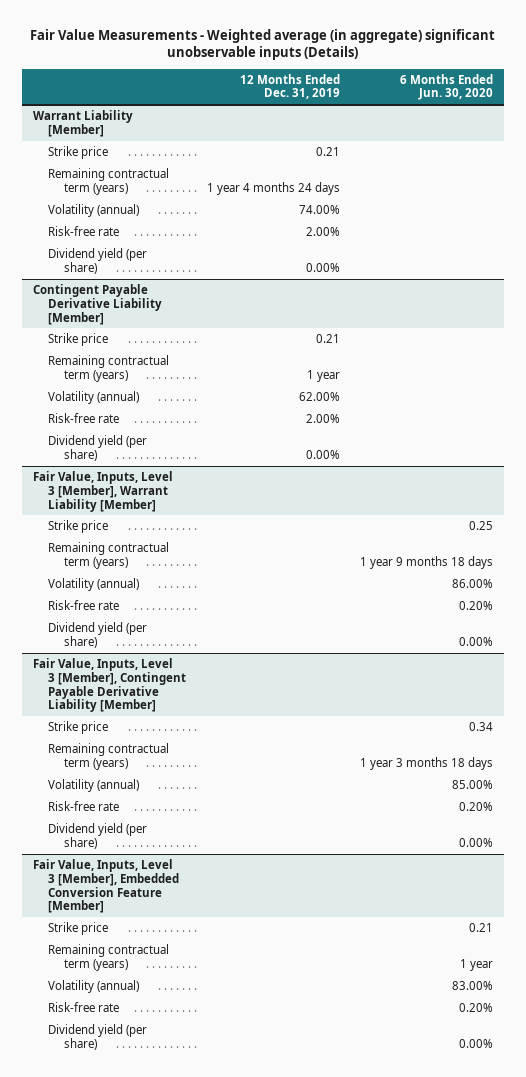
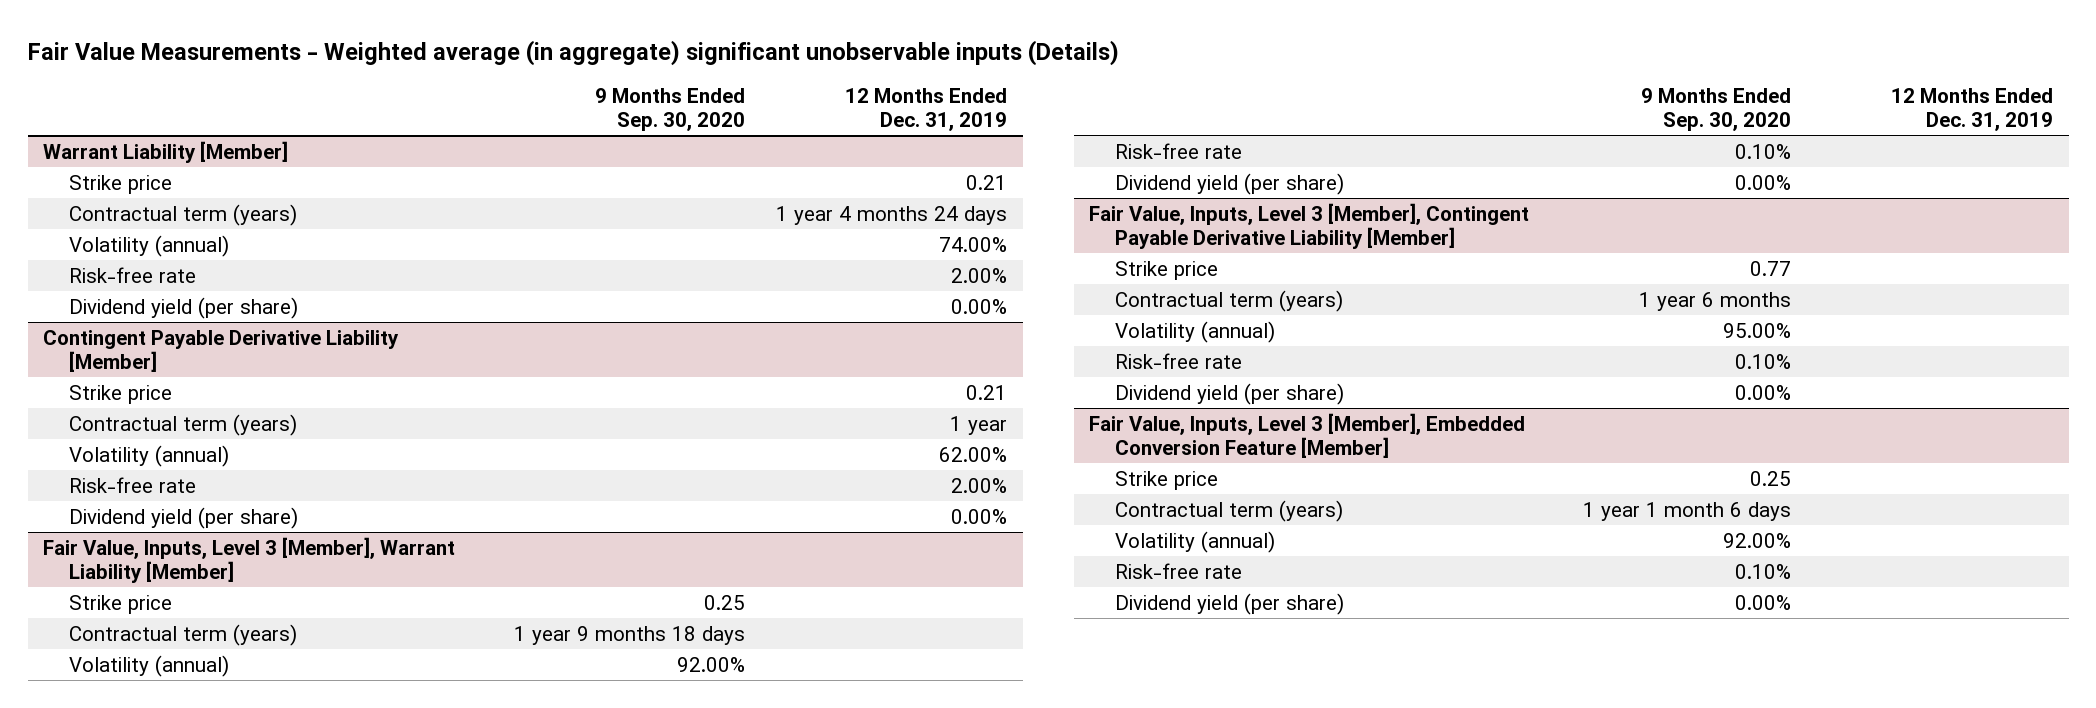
- | 12 Months Ended Dec. 31, 2019 | 6 Months Ended Jun. 30, 2020
+ | 9 Months Ended Sep. 30, 2020 | 12 Months Ended Dec. 31, 2019
@ Warrant Liability [Member]
- Remaining contractual term (years) | 1 year 4 months 24 days |
+ Contractual term (years) | | 1 year 4 months 24 days
@ Contingent Payable Derivative Liability [Member]
- Remaining contractual term (years) | 1 year |
+ Contractual term (years) | | 1 year
@ Fair Value, Inputs, Level 3 [Member], Warrant Liability [Member]
- Remaining contractual term (years) | | 1 year 9 months 18 days
+ Contractual term (years) | 1 year 9 months 18 days |
@ Fair Value, Inputs, Level 3 [Member], Contingent Payable Derivative Liability [Member]
- Remaining contractual term (years) | | 1 year 3 months 18 days
+ Contractual term (years) | 1 year 6 months |
@ Fair Value, Inputs, Level 3 [Member], Embedded Conversion Feature [Member]
- Remaining contractual term (years) | | 1 year
+ Contractual term (years) | 1 year 1 month 6 days |

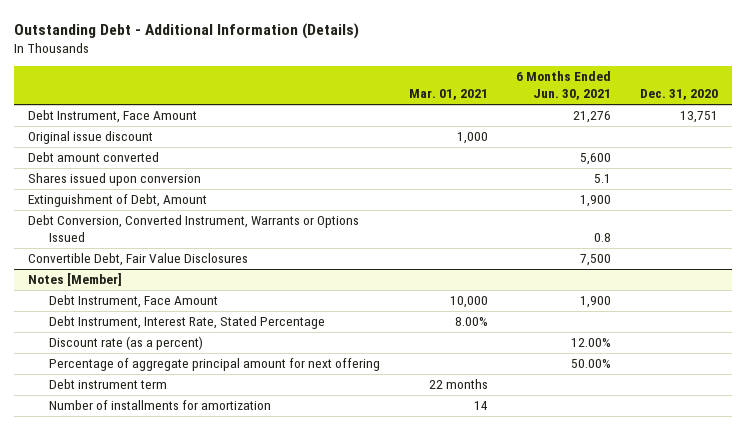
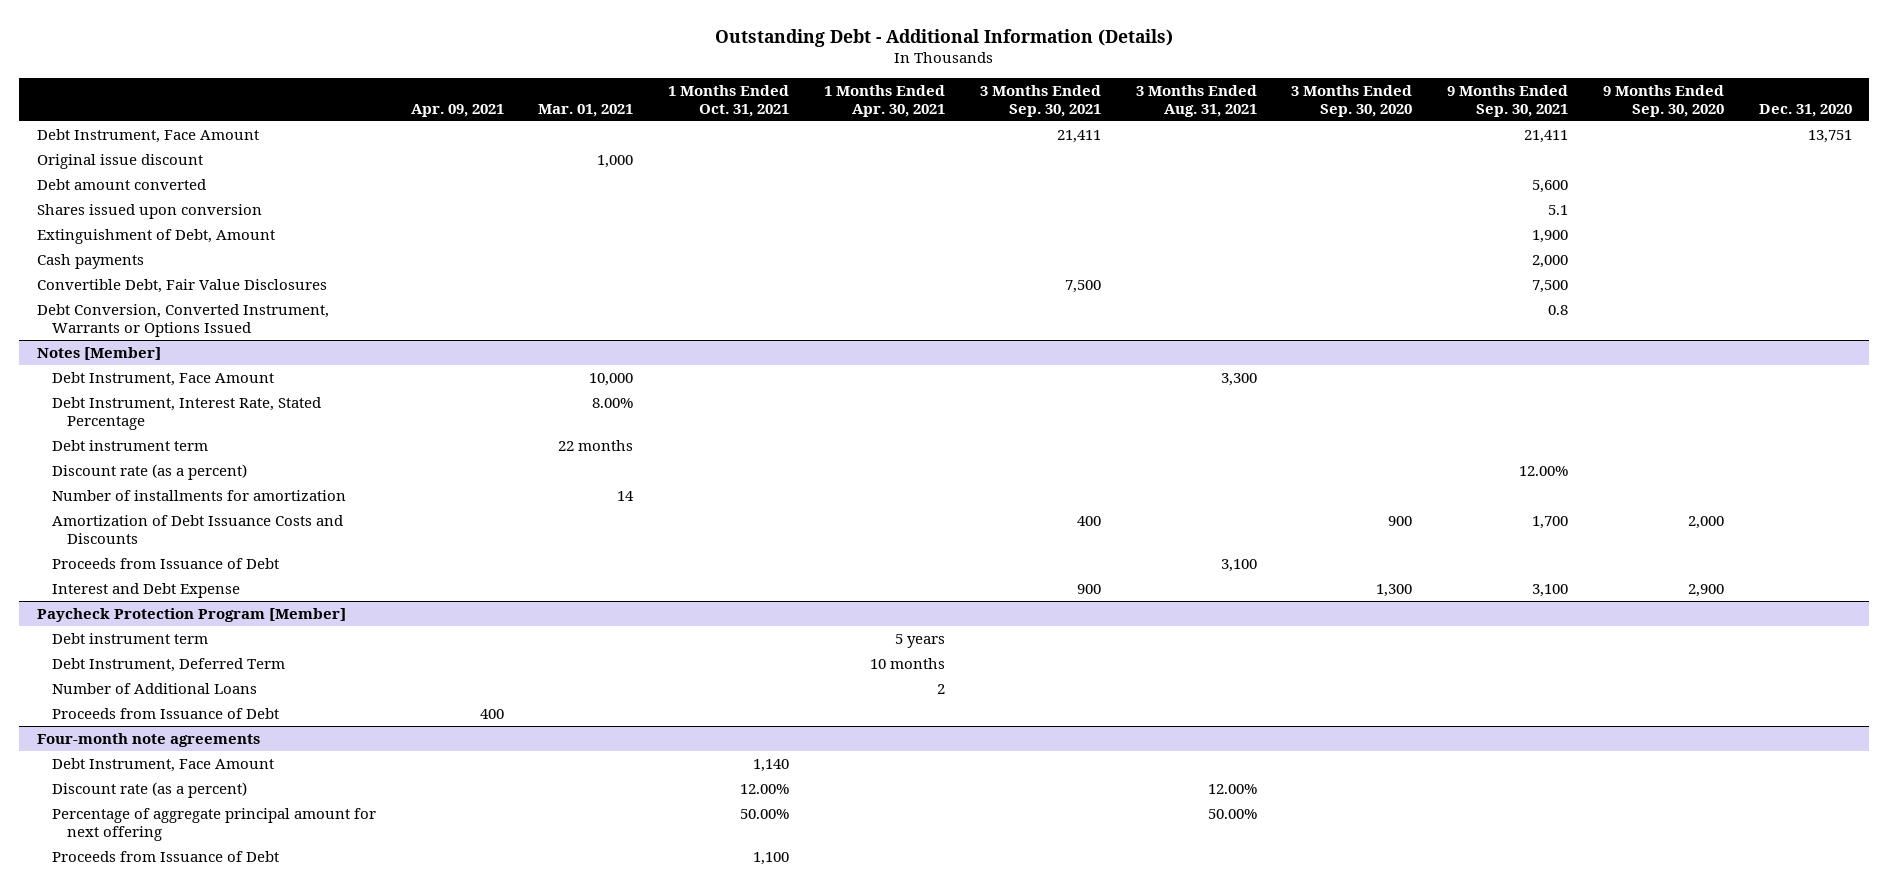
- | Mar. 01, 2021 | 6 Months Ended Jun. 30, 2021 | Dec. 31, 2020
+ | Apr. 09, 2021 | Mar. 01, 2021 | 1 Months Ended Oct. 31, 2021 | 1 Months Ended Apr. 30, 2021 | 3 Months Ended Sep. 30, 2021 | 3 Months Ended Aug. 31, 2021 | 3 Months Ended Sep. 30, 2020 | 9 Months Ended Sep. 30, 2021 | 9 Months Ended Sep. 30, 2020 | Dec. 31, 2020
+ Cash payments | | | | | | | | 2,000 | |
moved down: Debt Conversion, Converted Instrument, Warrants or Options Issued | | | | | | | | 0.8 | |
@ Notes [Member]
- Percentage of aggregate principal amount for next offering | | 50.00% |
moved down: Discount rate (as a percent) | | | | | | | | 12.00% | |
+ Amortization of Debt Issuance Costs and Discounts | | | | | 400 | | 900 | 1,700 | 2,000 |
+ Proceeds from Issuance of Debt | | | | | | 3,100 | | | |
+ Interest and Debt Expense | | | | | 900 | | 1,300 | 3,100 | 2,900 |
+ Paycheck Protection Program [Member]
+ Debt instrument term | | | | 5 years | | | | | |
+ Debt Instrument, Deferred Term | | | | 10 months | | | | | |
+ Number of Additional Loans | | | | 2 | | | | | |
+ Proceeds from Issuance of Debt | 400 | | | | | | | | |
+ Four-month note agreements
+ Debt Instrument, Face Amount | | | 1,140 | | | | | | |
+ Discount rate (as a percent) | | | 12.00% | | | 12.00% | | | |
+ Percentage of aggregate principal amount for next offering | | | 50.00% | | | 50.00% | | | |
+ Proceeds from Issuance of Debt | | | 1,100 | | | | | | |

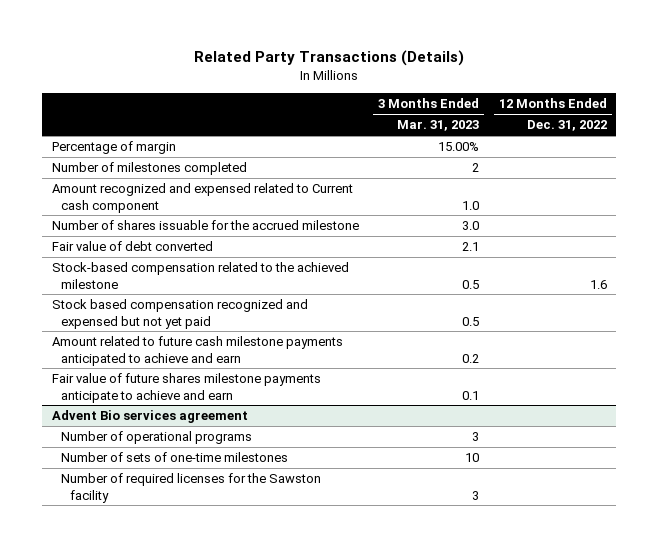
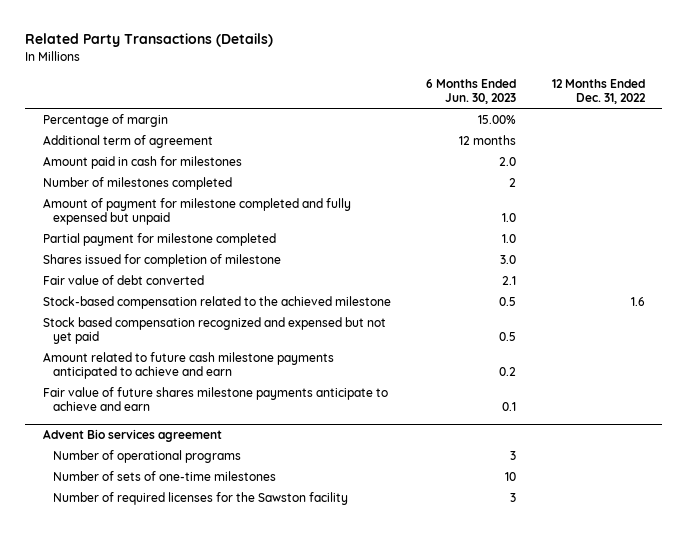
- | 3 Months Ended Mar. 31, 2023 | 12 Months Ended Dec. 31, 2022
+ | 6 Months Ended Jun. 30, 2023 | 12 Months Ended Dec. 31, 2022
+ Additional term of agreement | 12 months |
+ Amount paid in cash for milestones | 2.0 |
- Amount recognized and expensed related to Current cash component | 1.0 |
- Number of shares issuable for the accrued milestone | 3.0 |
+ Amount of payment for milestone completed and fully expensed but unpaid | 1.0 |
+ Partial payment for milestone completed | 1.0 |
+ Shares issued for completion of milestone | 3.0 |

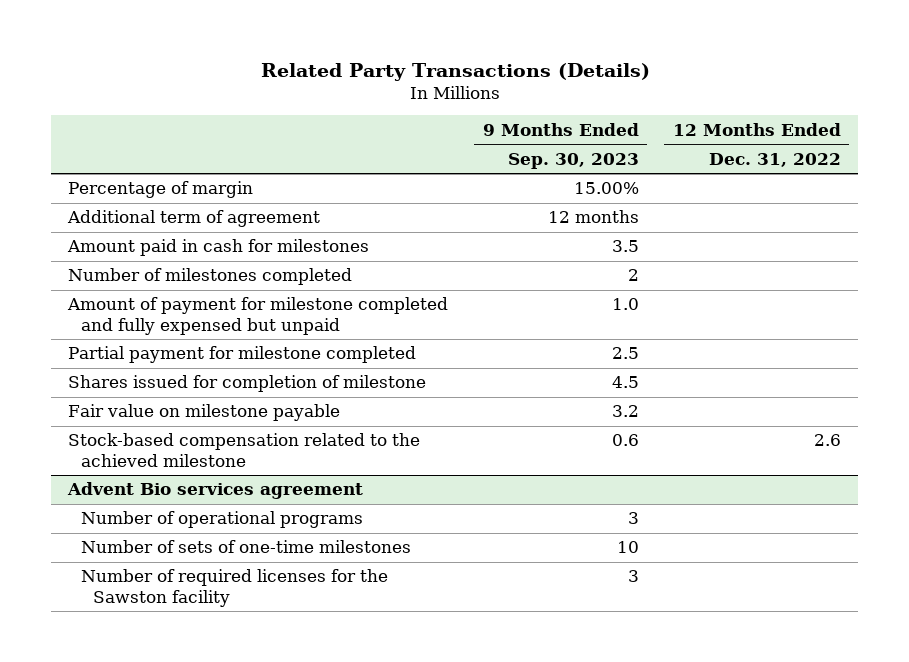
- | 6 Months Ended Jun. 30, 2023 | 12 Months Ended Dec. 31, 2022
+ | 9 Months Ended Sep. 30, 2023 | 12 Months Ended Dec. 31, 2022
- Fair value of debt converted | 2.1 |
- Stock-based compensation related to the achieved milestone | 0.5 | 1.6
- Stock based compensation recognized and expensed but not yet paid | 0.5 |
- Amount related to future cash milestone payments anticipated to achieve and earn | 0.2 |
- Fair value of future shares milestone payments anticipate to achieve and earn | 0.1 |
+ Fair value on milestone payable | 3.2 |
+ Stock-based compensation related to the achieved milestone | 0.6 | 2.6

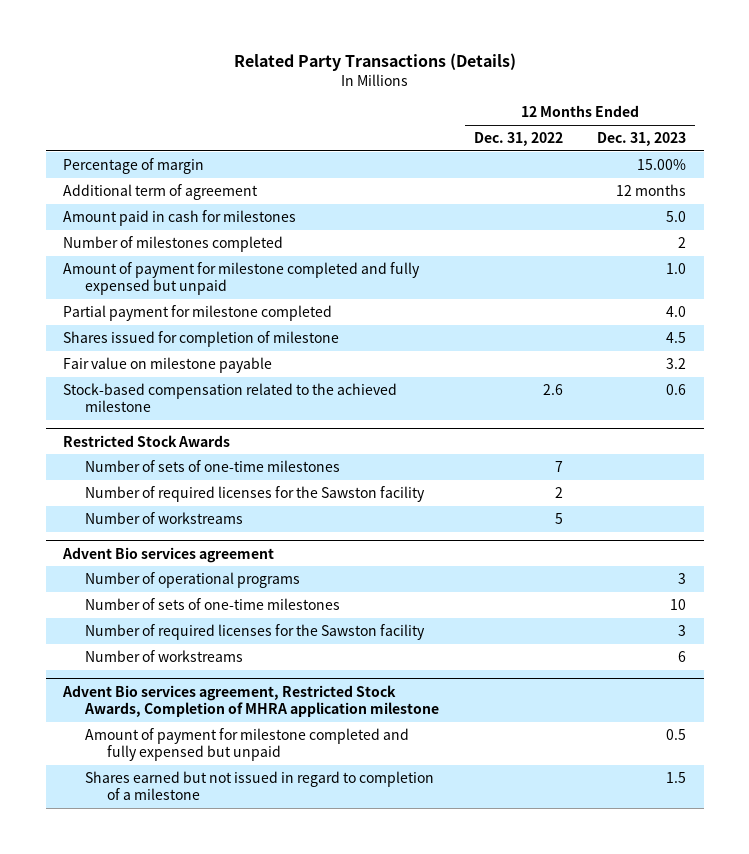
- | 9 Months Ended Sep. 30, 2023 | 12 Months Ended Dec. 31, 2022
+ | 12 Months Ended Dec. 31, 2022 | 12 Months Ended Dec. 31, 2023
+ Restricted Stock Awards
+ Number of sets of one-time milestones | 7 |
+ Number of required licenses for the Sawston facility | 2 |
+ Number of workstreams | 5 |
@ Advent Bio services agreement
+ Number of workstreams | | 6
+ Advent Bio services agreement, Restricted Stock Awards, Completion of MHRA application milestone
+ Amount of payment for milestone completed and fully expensed but unpaid | | 0.5
+ Shares earned but not issued in regard to completion of a milestone | | 1.5

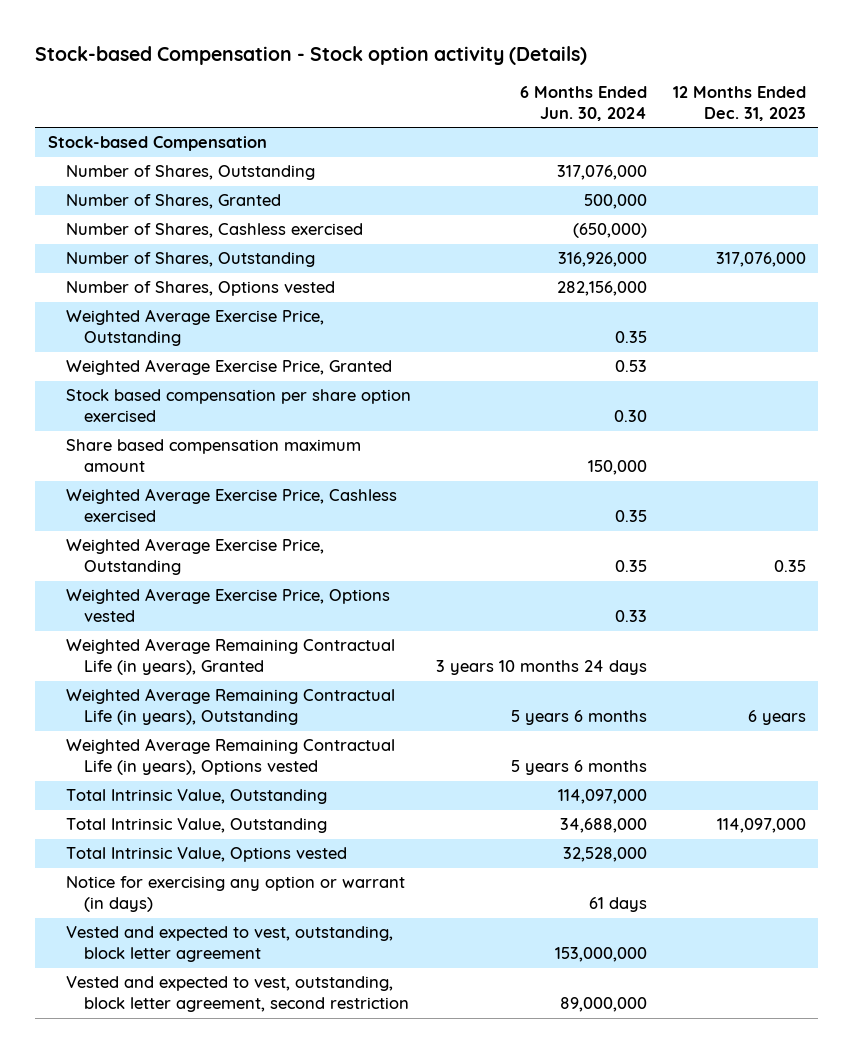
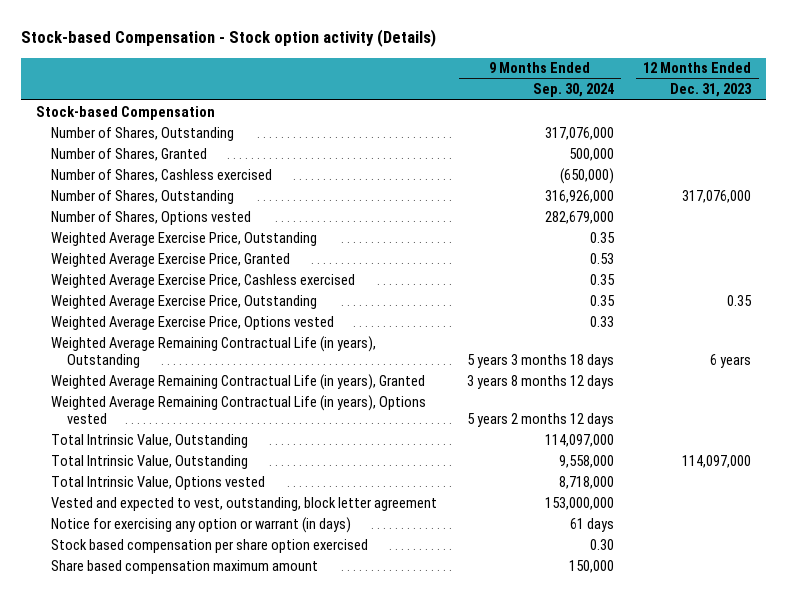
- | 6 Months Ended Jun. 30, 2024 | 12 Months Ended Dec. 31, 2023
+ | 9 Months Ended Sep. 30, 2024 | 12 Months Ended Dec. 31, 2023
moved down: Weighted Average Remaining Contractual Life (in years), Granted | 3 years 8 months 12 days |
- Vested and expected to vest, outstanding, block letter agreement, second restriction | 89,000,000 |
moved down: Notice for exercising any option or warrant (in days) | 61 days |
moved down: Stock based compensation per share option exercised | 0.30 |
moved down: Share based compensation maximum amount | 150,000 |

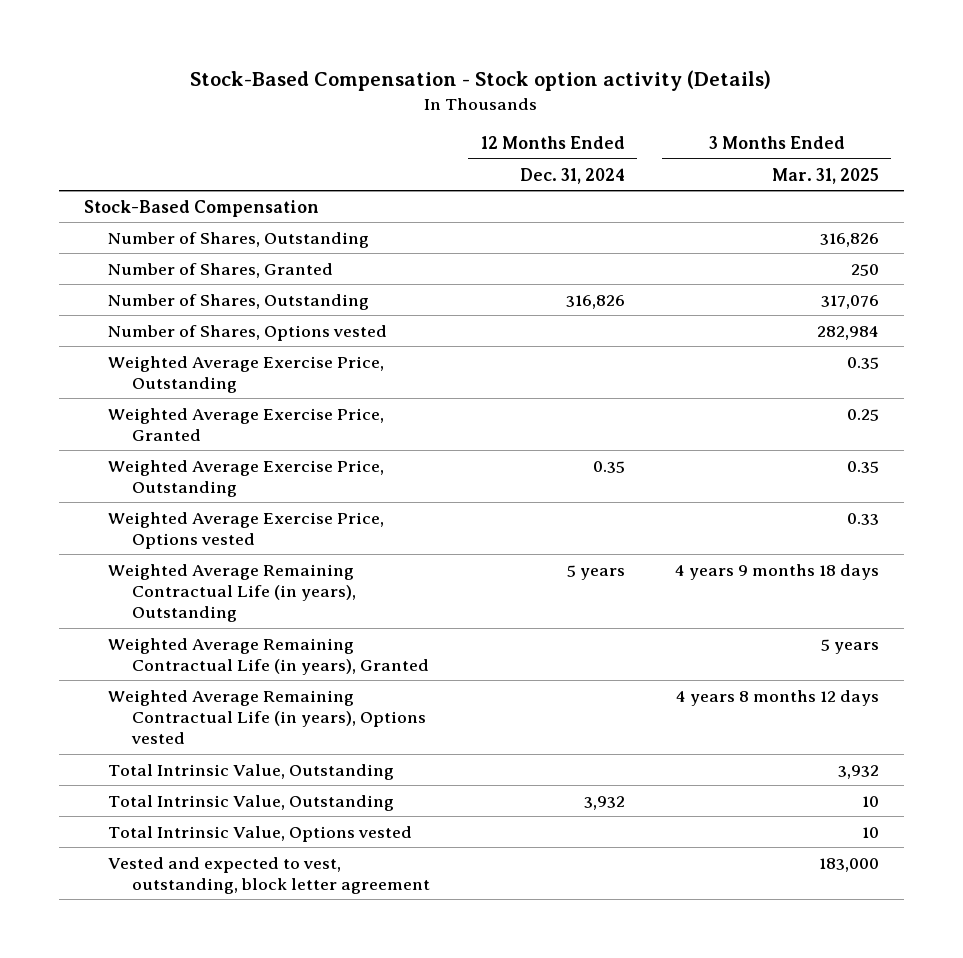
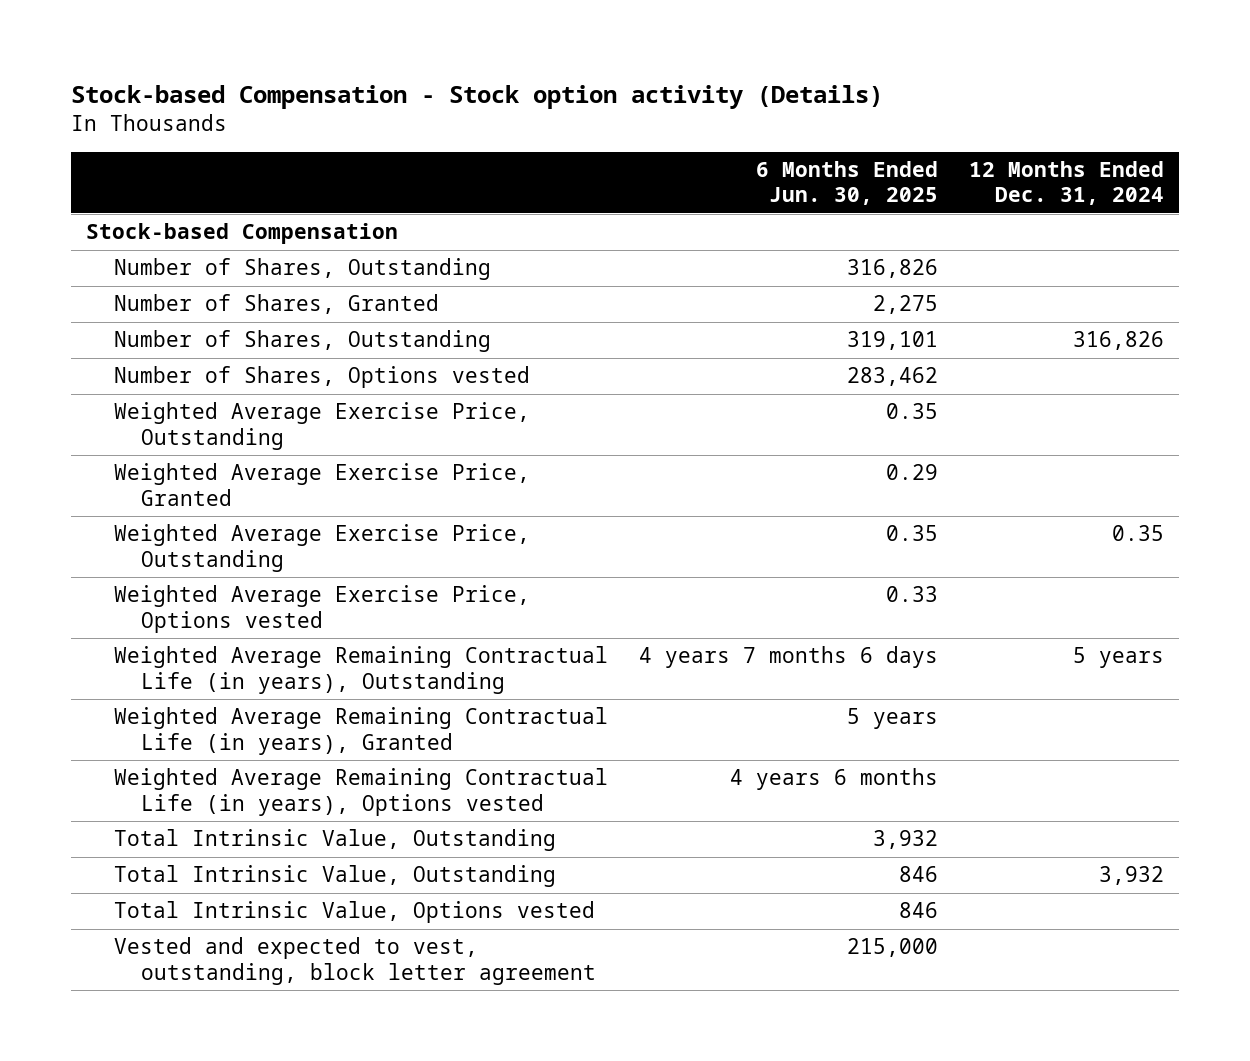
- Stock-Based Compensation - Stock option activity (Details)
+ Stock-based Compensation - Stock option activity (Details)
- | 12 Months Ended Dec. 31, 2024 | 3 Months Ended Mar. 31, 2025
+ | 6 Months Ended Jun. 30, 2025 | 12 Months Ended Dec. 31, 2024
- Stock-Based Compensation
+ Stock-based Compensation

